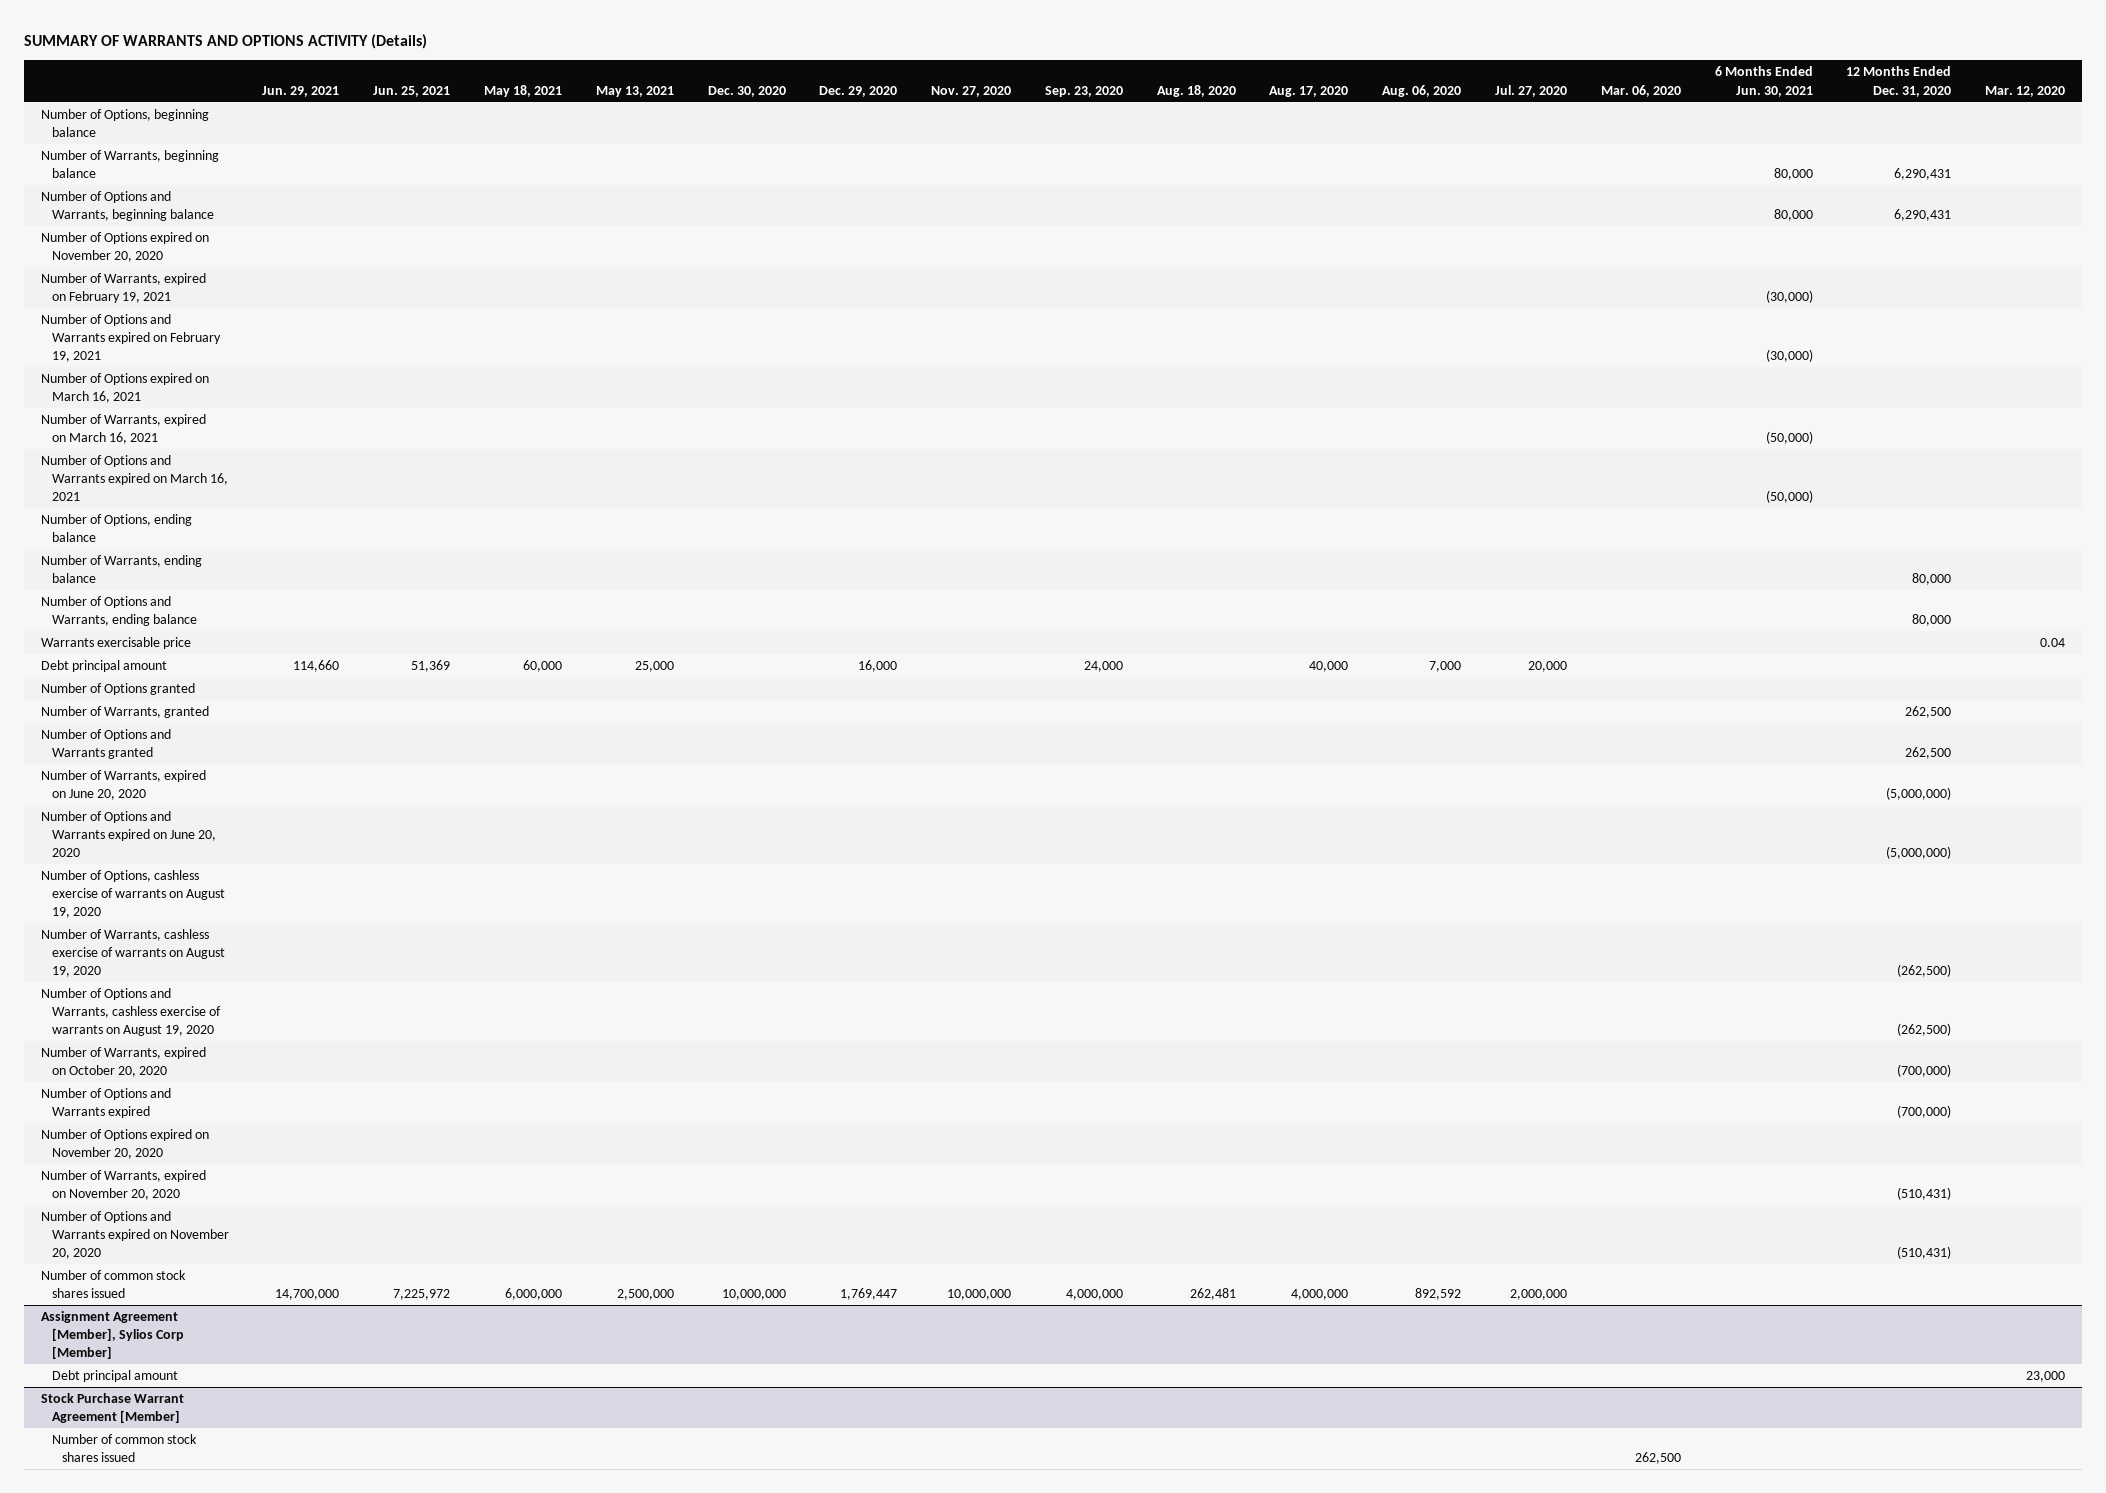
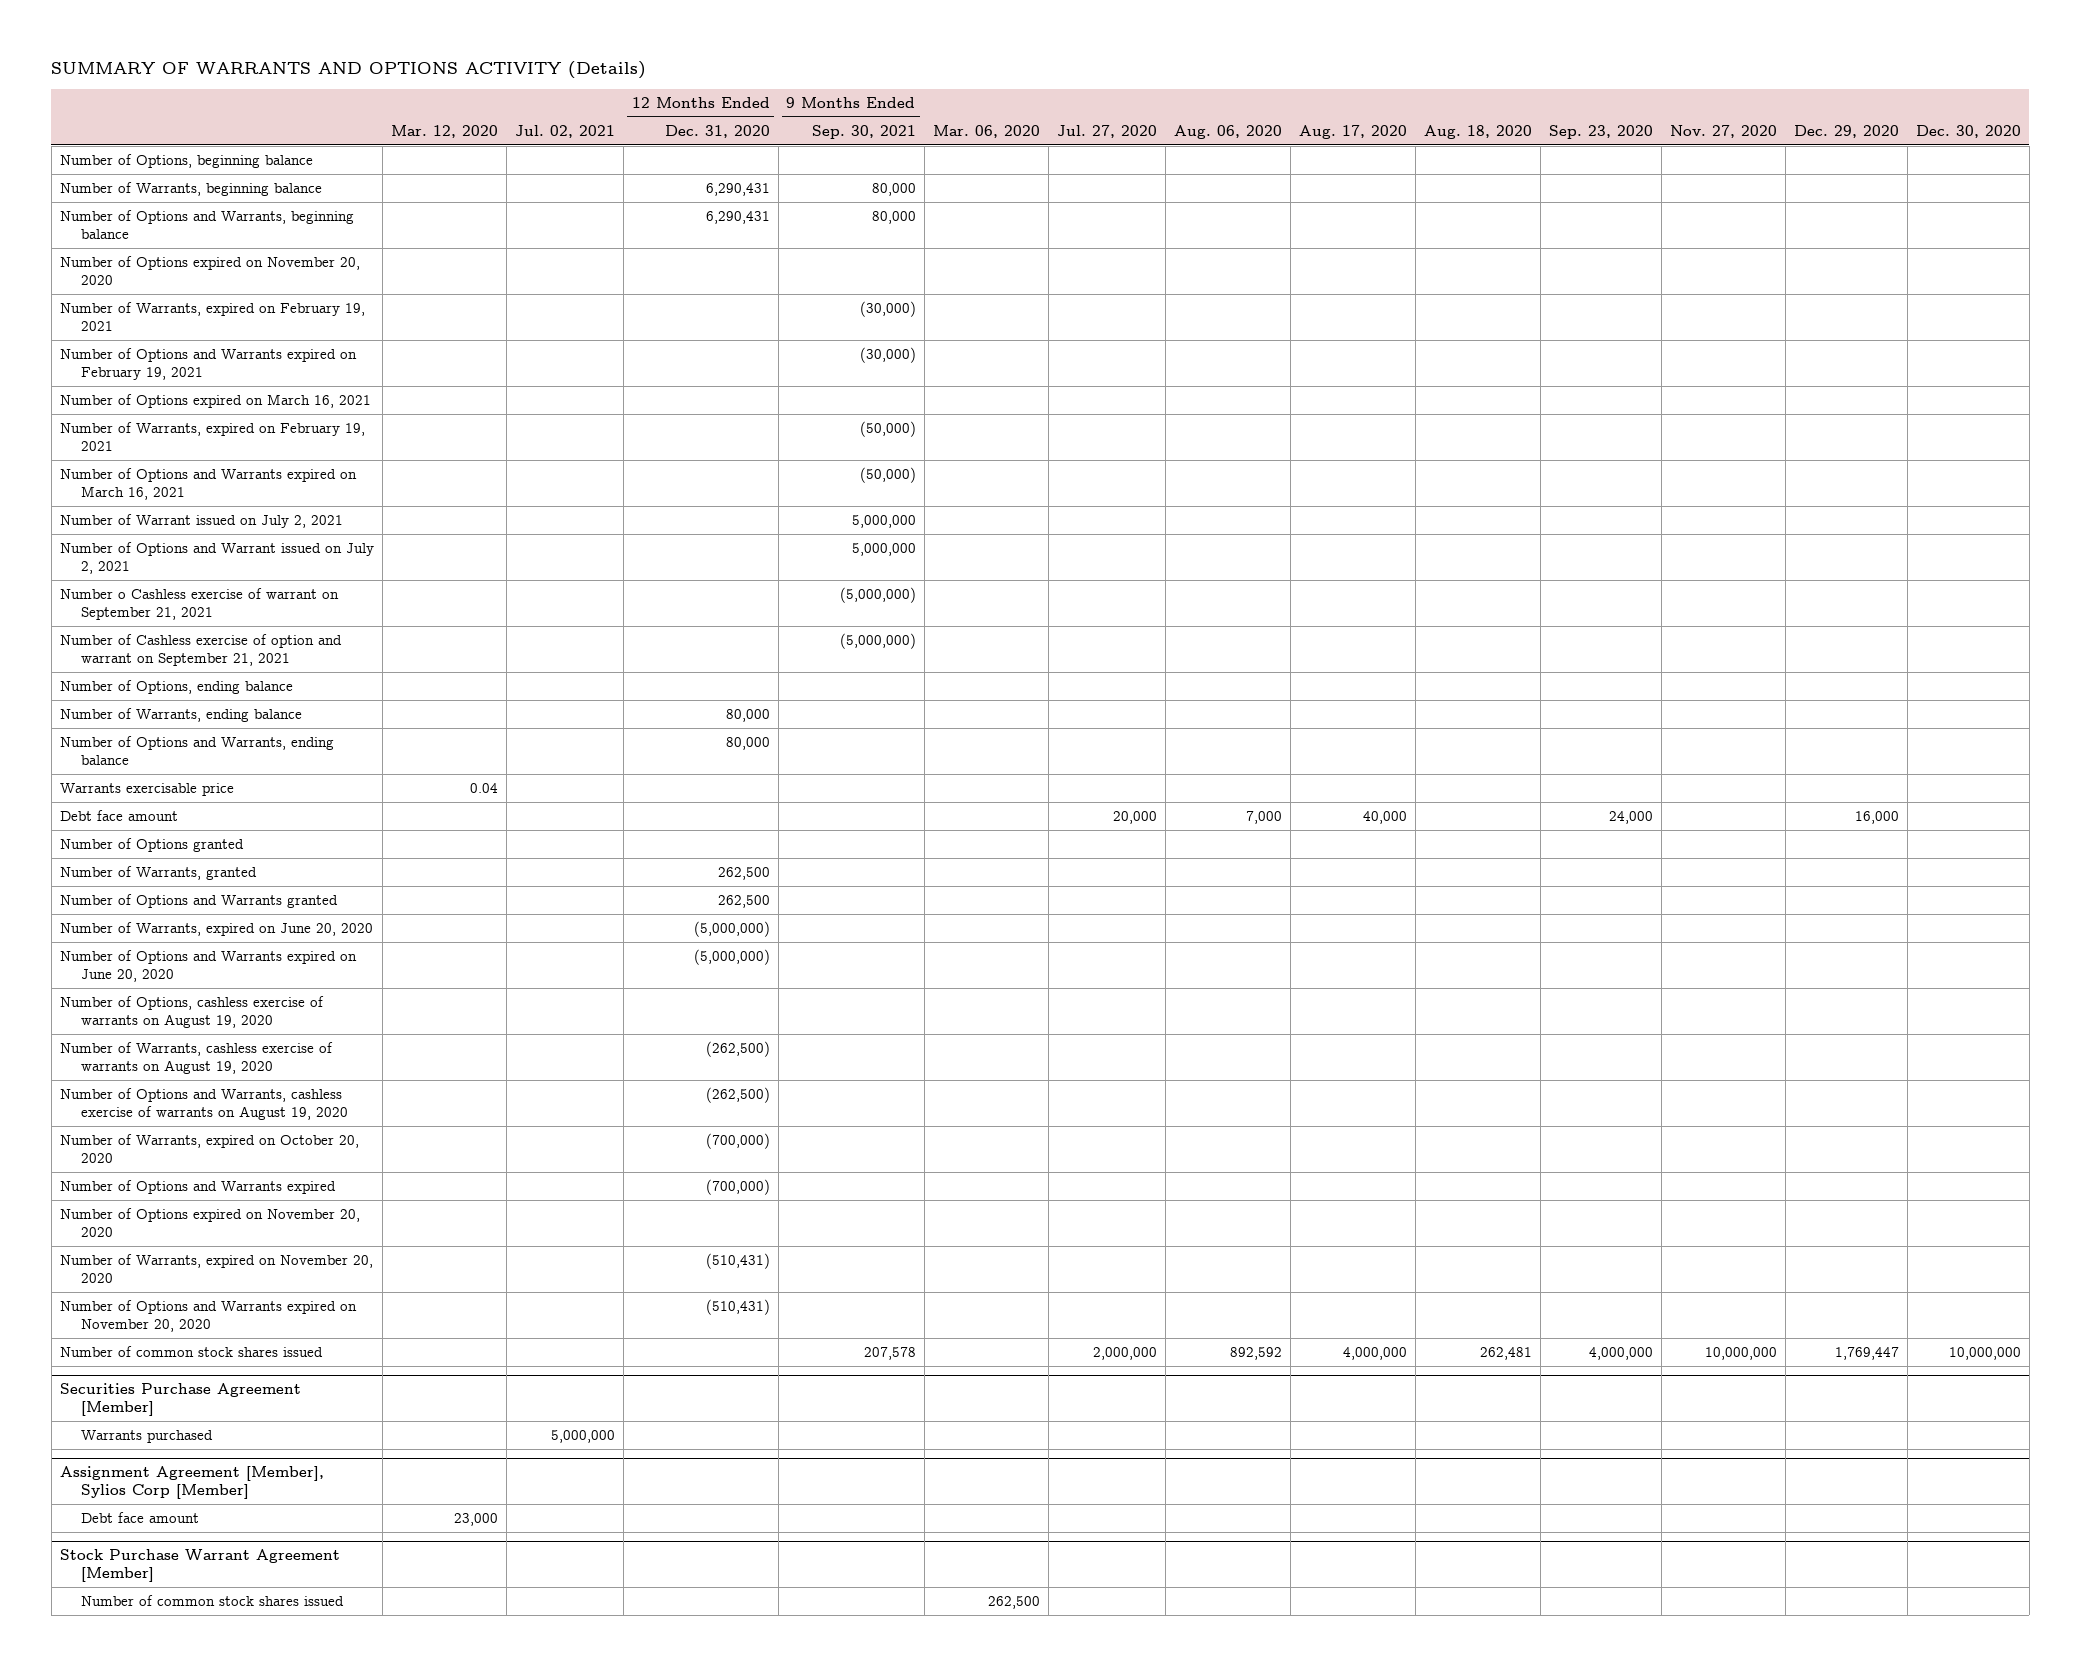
- | Jun. 29, 2021 | Jun. 25, 2021 | May 18, 2021 | May 13, 2021 | Dec. 30, 2020 | Dec. 29, 2020 | Nov. 27, 2020 | Sep. 23, 2020 | Aug. 18, 2020 | Aug. 17, 2020 | Aug. 06, 2020 | Jul. 27, 2020 | Mar. 06, 2020 | 6 Months Ended Jun. 30, 2021 | 12 Months Ended Dec. 31, 2020 | Mar. 12, 2020
+ | Mar. 12, 2020 | Jul. 02, 2021 | 12 Months Ended Dec. 31, 2020 | 9 Months Ended Sep. 30, 2021 | Mar. 06, 2020 | Jul. 27, 2020 | Aug. 06, 2020 | Aug. 17, 2020 | Aug. 18, 2020 | Sep. 23, 2020 | Nov. 27, 2020 | Dec. 29, 2020 | Dec. 30, 2020
- Number of Warrants, expired on March 16, 2021 | | | | | | | | | | | | | | (50,000) | |
+ Number of Warrants, expired on February 19, 2021 | | | | (50,000) | | | | | | | | |
+ Number of Warrant issued on July 2, 2021 | | | | 5,000,000 | | | | | | | | |
+ Number of Options and Warrant issued on July 2, 2021 | | | | 5,000,000 | | | | | | | | |
+ Number o Cashless exercise of warrant on September 21, 2021 | | | | (5,000,000) | | | | | | | | |
+ Number of Cashless exercise of option and warrant on September 21, 2021 | | | | (5,000,000) | | | | | | | | |
- Debt principal amount | 114,660 | 51,369 | 60,000 | 25,000 | | 16,000 | | 24,000 | | 40,000 | 7,000 | 20,000 | | | |
+ Debt face amount | | | | | | 20,000 | 7,000 | 40,000 | | 24,000 | | 16,000 |
+ Securities Purchase Agreement [Member]
+ Warrants purchased | | 5,000,000 | | | | | | | | | | |
@ Assignment Agreement [Member], Sylios Corp [Member]
- Debt principal amount | | | | | | | | | | | | | | | | 23,000
+ Debt face amount | 23,000 | | | | | | | | | | | |

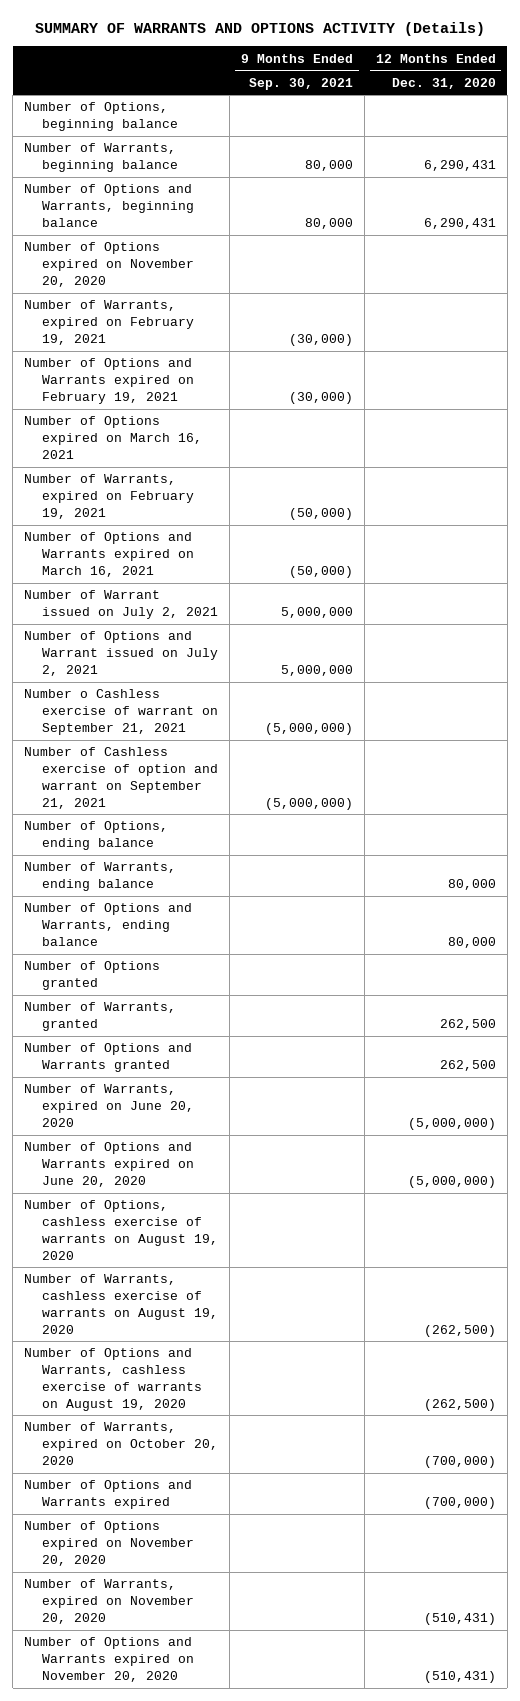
- | Mar. 12, 2020 | Jul. 02, 2021 | 12 Months Ended Dec. 31, 2020 | 9 Months Ended Sep. 30, 2021 | Mar. 06, 2020 | Jul. 27, 2020 | Aug. 06, 2020 | Aug. 17, 2020 | Aug. 18, 2020 | Sep. 23, 2020 | Nov. 27, 2020 | Dec. 29, 2020 | Dec. 30, 2020
+ | 9 Months Ended Sep. 30, 2021 | 12 Months Ended Dec. 31, 2020
- Warrants exercisable price | 0.04 | | | | | | | | | | | |
- Debt face amount | | | | | | 20,000 | 7,000 | 40,000 | | 24,000 | | 16,000 |
- Number of common stock shares issued | | | | 207,578 | | 2,000,000 | 892,592 | 4,000,000 | 262,481 | 4,000,000 | 10,000,000 | 1,769,447 | 10,000,000
- Securities Purchase Agreement [Member]
- Warrants purchased | | 5,000,000 | | | | | | | | | | |
- Assignment Agreement [Member], Sylios Corp [Member]
- Debt face amount | 23,000 | | | | | | | | | | | |
- Stock Purchase Warrant Agreement [Member]
- Number of common stock shares issued | | | | | 262,500 | | | | | | | |

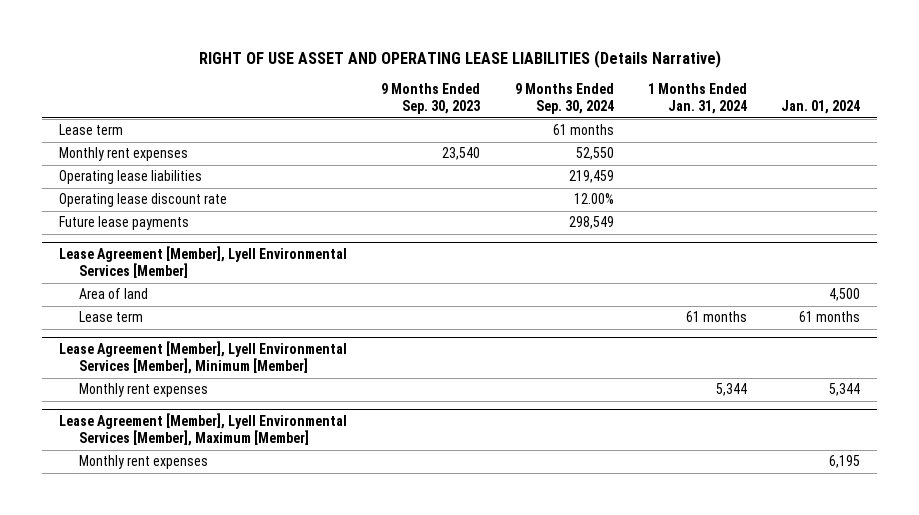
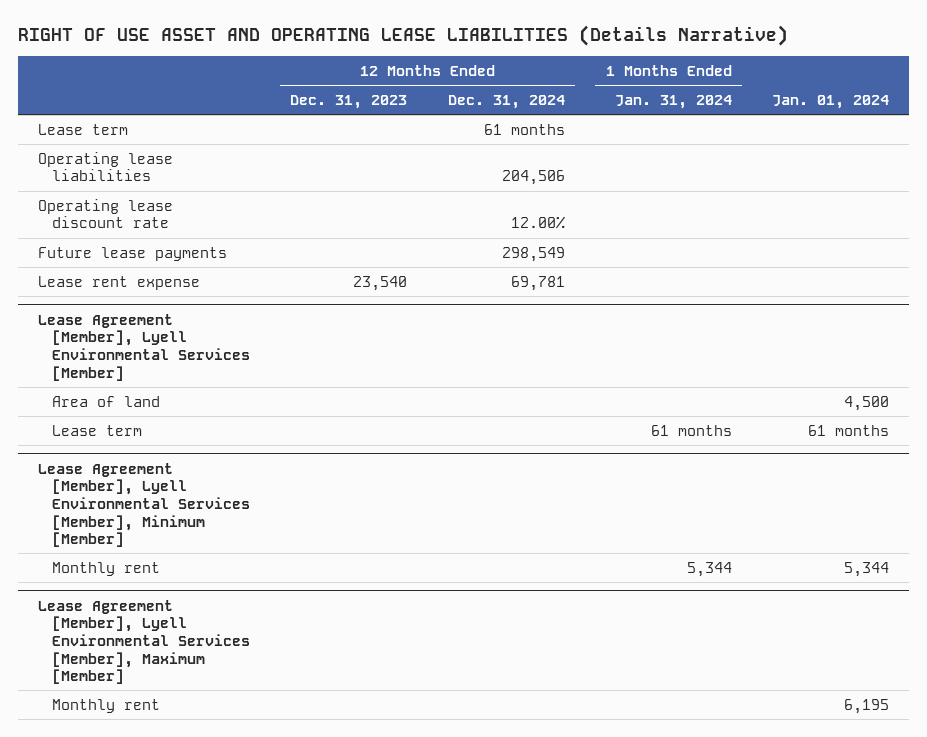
- | 9 Months Ended Sep. 30, 2023 | 9 Months Ended Sep. 30, 2024 | 1 Months Ended Jan. 31, 2024 | Jan. 01, 2024
+ | 12 Months Ended Dec. 31, 2023 | 12 Months Ended Dec. 31, 2024 | 1 Months Ended Jan. 31, 2024 | Jan. 01, 2024
- Monthly rent expenses | 23,540 | 52,550 | |
+ Lease rent expense | 23,540 | 69,781 | |
@ Lease Agreement [Member], Lyell Environmental Services [Member], Minimum [Member]
- Monthly rent expenses | | | 5,344 | 5,344
+ Monthly rent | | | 5,344 | 5,344
@ Lease Agreement [Member], Lyell Environmental Services [Member], Maximum [Member]
- Monthly rent expenses | | | | 6,195
+ Monthly rent | | | | 6,195

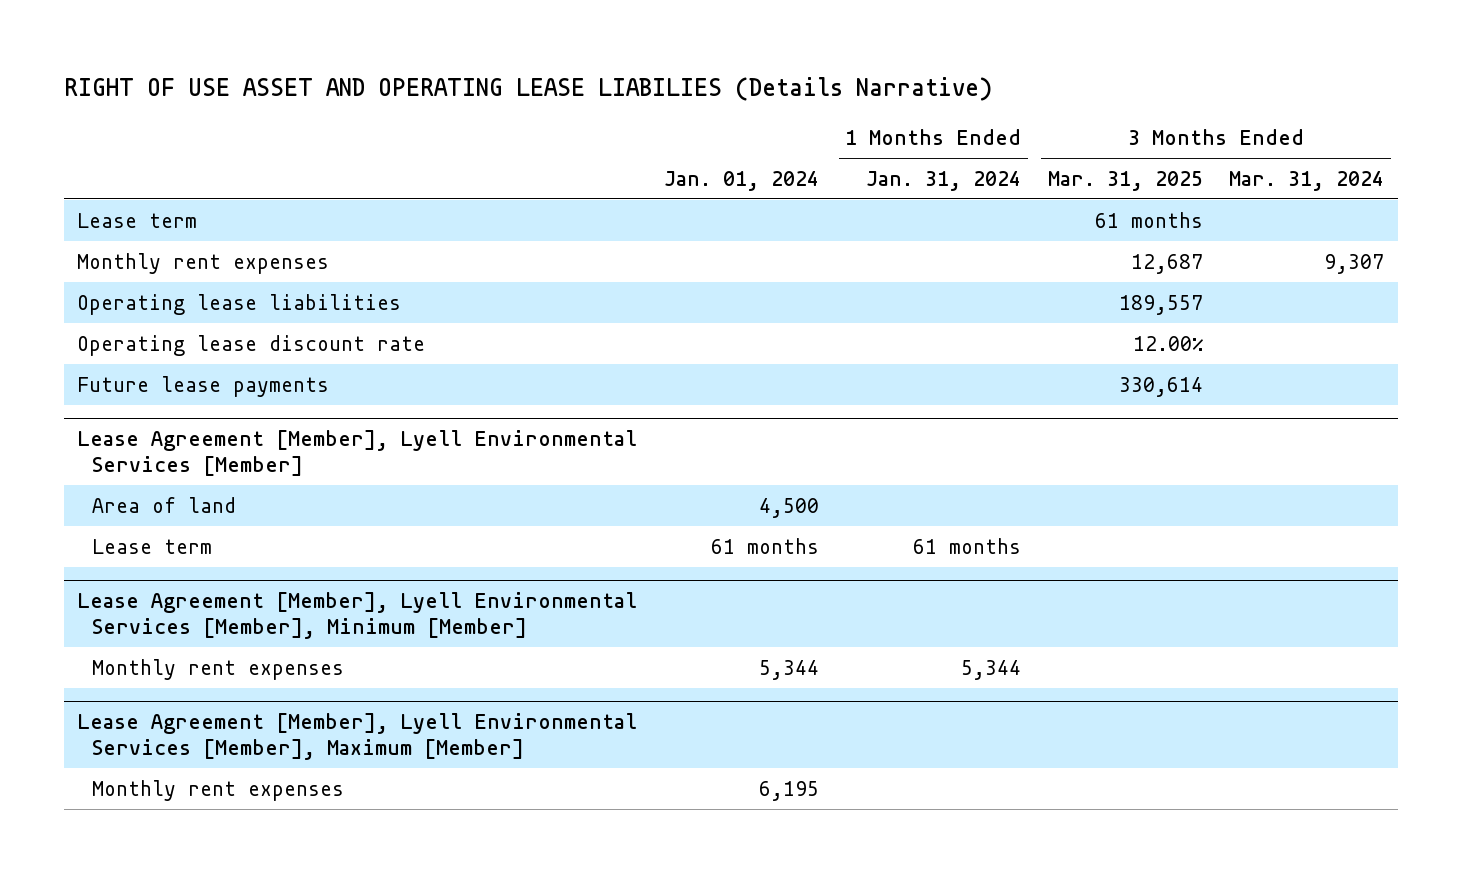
- RIGHT OF USE ASSET AND OPERATING LEASE LIABILITIES (Details Narrative)
+ RIGHT OF USE ASSET AND OPERATING LEASE LIABILIES (Details Narrative)
- | 12 Months Ended Dec. 31, 2023 | 12 Months Ended Dec. 31, 2024 | 1 Months Ended Jan. 31, 2024 | Jan. 01, 2024
+ | Jan. 01, 2024 | 1 Months Ended Jan. 31, 2024 | 3 Months Ended Mar. 31, 2025 | 3 Months Ended Mar. 31, 2024
+ Monthly rent expenses | | | 12,687 | 9,307
- Lease rent expense | 23,540 | 69,781 | |
@ Lease Agreement [Member], Lyell Environmental Services [Member], Minimum [Member]
- Monthly rent | | | 5,344 | 5,344
+ Monthly rent expenses | 5,344 | 5,344 | |
@ Lease Agreement [Member], Lyell Environmental Services [Member], Maximum [Member]
- Monthly rent | | | | 6,195
+ Monthly rent expenses | 6,195 | | |

